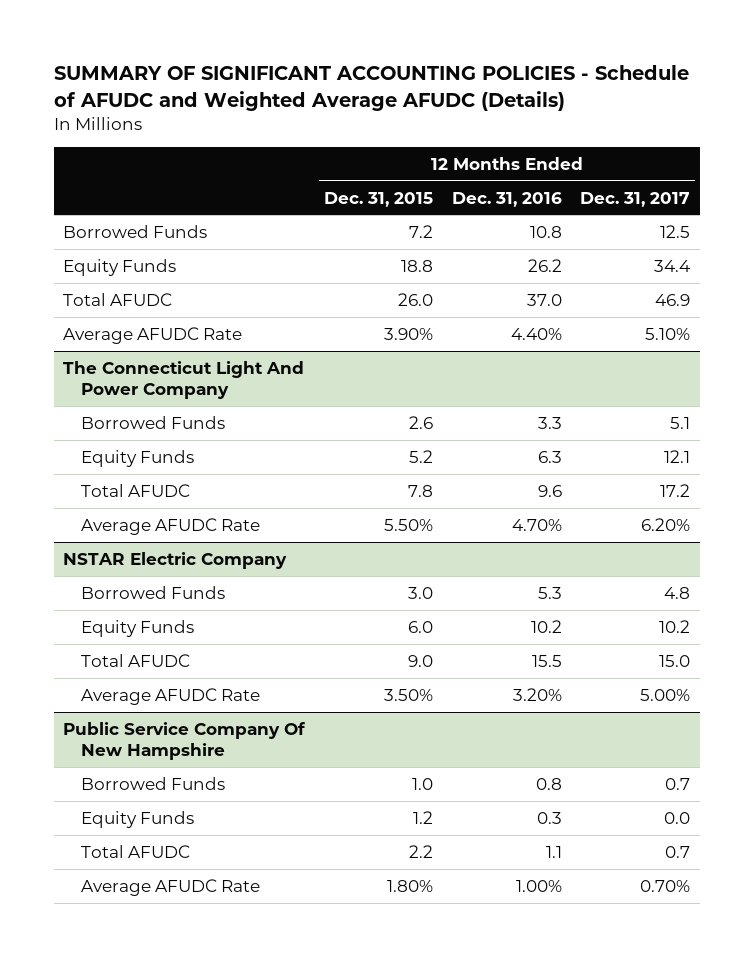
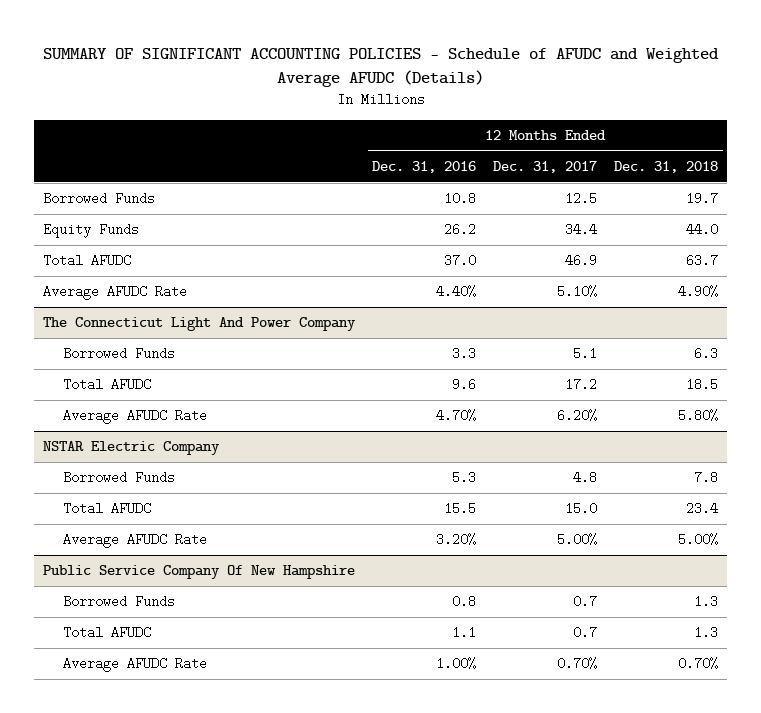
- | 12 Months Ended Dec. 31, 2015 | 12 Months Ended Dec. 31, 2016 | 12 Months Ended Dec. 31, 2017
+ | 12 Months Ended Dec. 31, 2016 | 12 Months Ended Dec. 31, 2017 | 12 Months Ended Dec. 31, 2018
@ The Connecticut Light And Power Company
- Equity Funds | 5.2 | 6.3 | 12.1
@ NSTAR Electric Company
- Equity Funds | 6.0 | 10.2 | 10.2
@ Public Service Company Of New Hampshire
- Equity Funds | 1.2 | 0.3 | 0.0

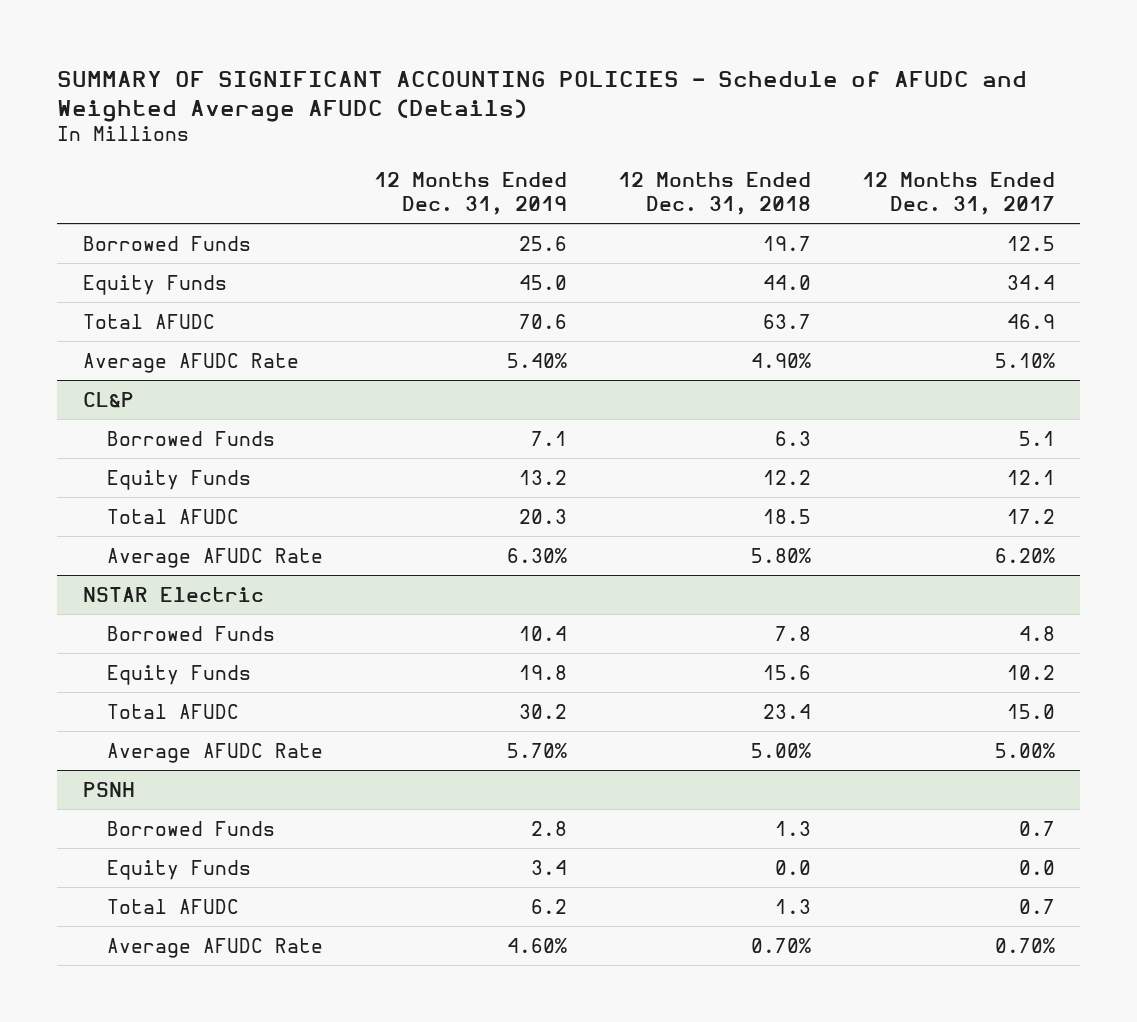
- | 12 Months Ended Dec. 31, 2016 | 12 Months Ended Dec. 31, 2017 | 12 Months Ended Dec. 31, 2018
+ | 12 Months Ended Dec. 31, 2019 | 12 Months Ended Dec. 31, 2018 | 12 Months Ended Dec. 31, 2017
- The Connecticut Light And Power Company
+ CL&P
+ Equity Funds | 13.2 | 12.2 | 12.1
- NSTAR Electric Company
+ NSTAR Electric
+ Equity Funds | 19.8 | 15.6 | 10.2
- Public Service Company Of New Hampshire
+ PSNH
+ Equity Funds | 3.4 | 0.0 | 0.0

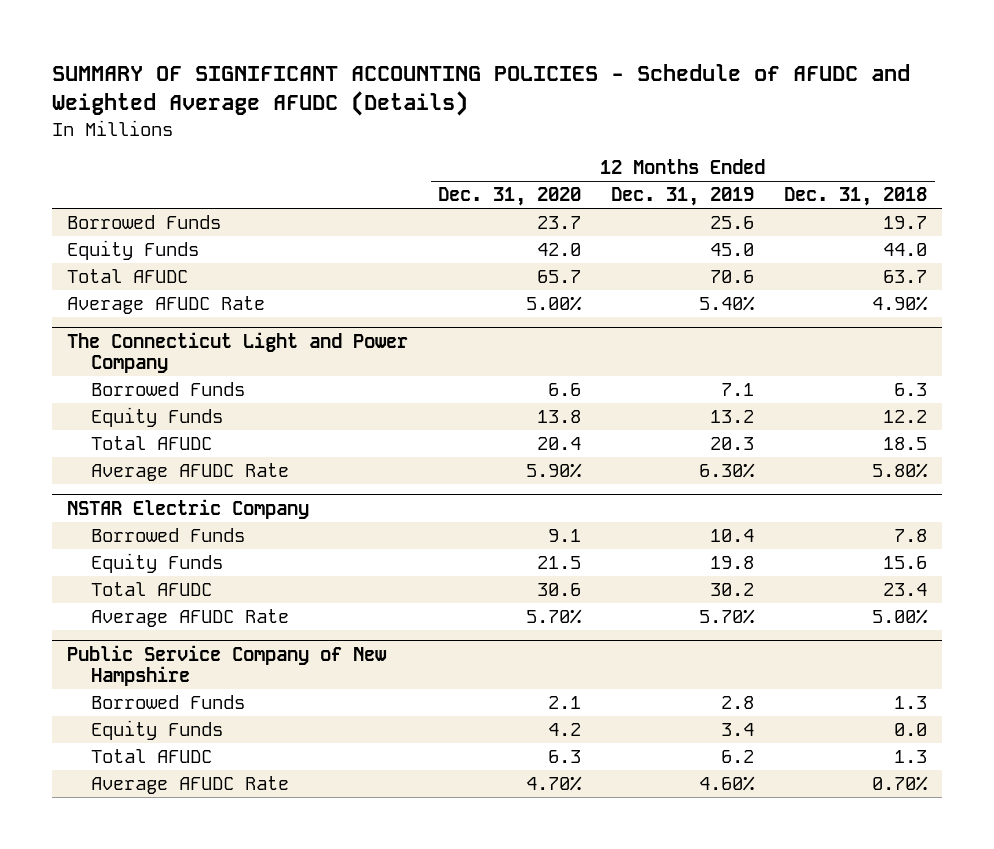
- | 12 Months Ended Dec. 31, 2019 | 12 Months Ended Dec. 31, 2018 | 12 Months Ended Dec. 31, 2017
+ | 12 Months Ended Dec. 31, 2020 | 12 Months Ended Dec. 31, 2019 | 12 Months Ended Dec. 31, 2018
- CL&P
+ The Connecticut Light and Power Company
- NSTAR Electric
+ NSTAR Electric Company
- PSNH
+ Public Service Company of New Hampshire

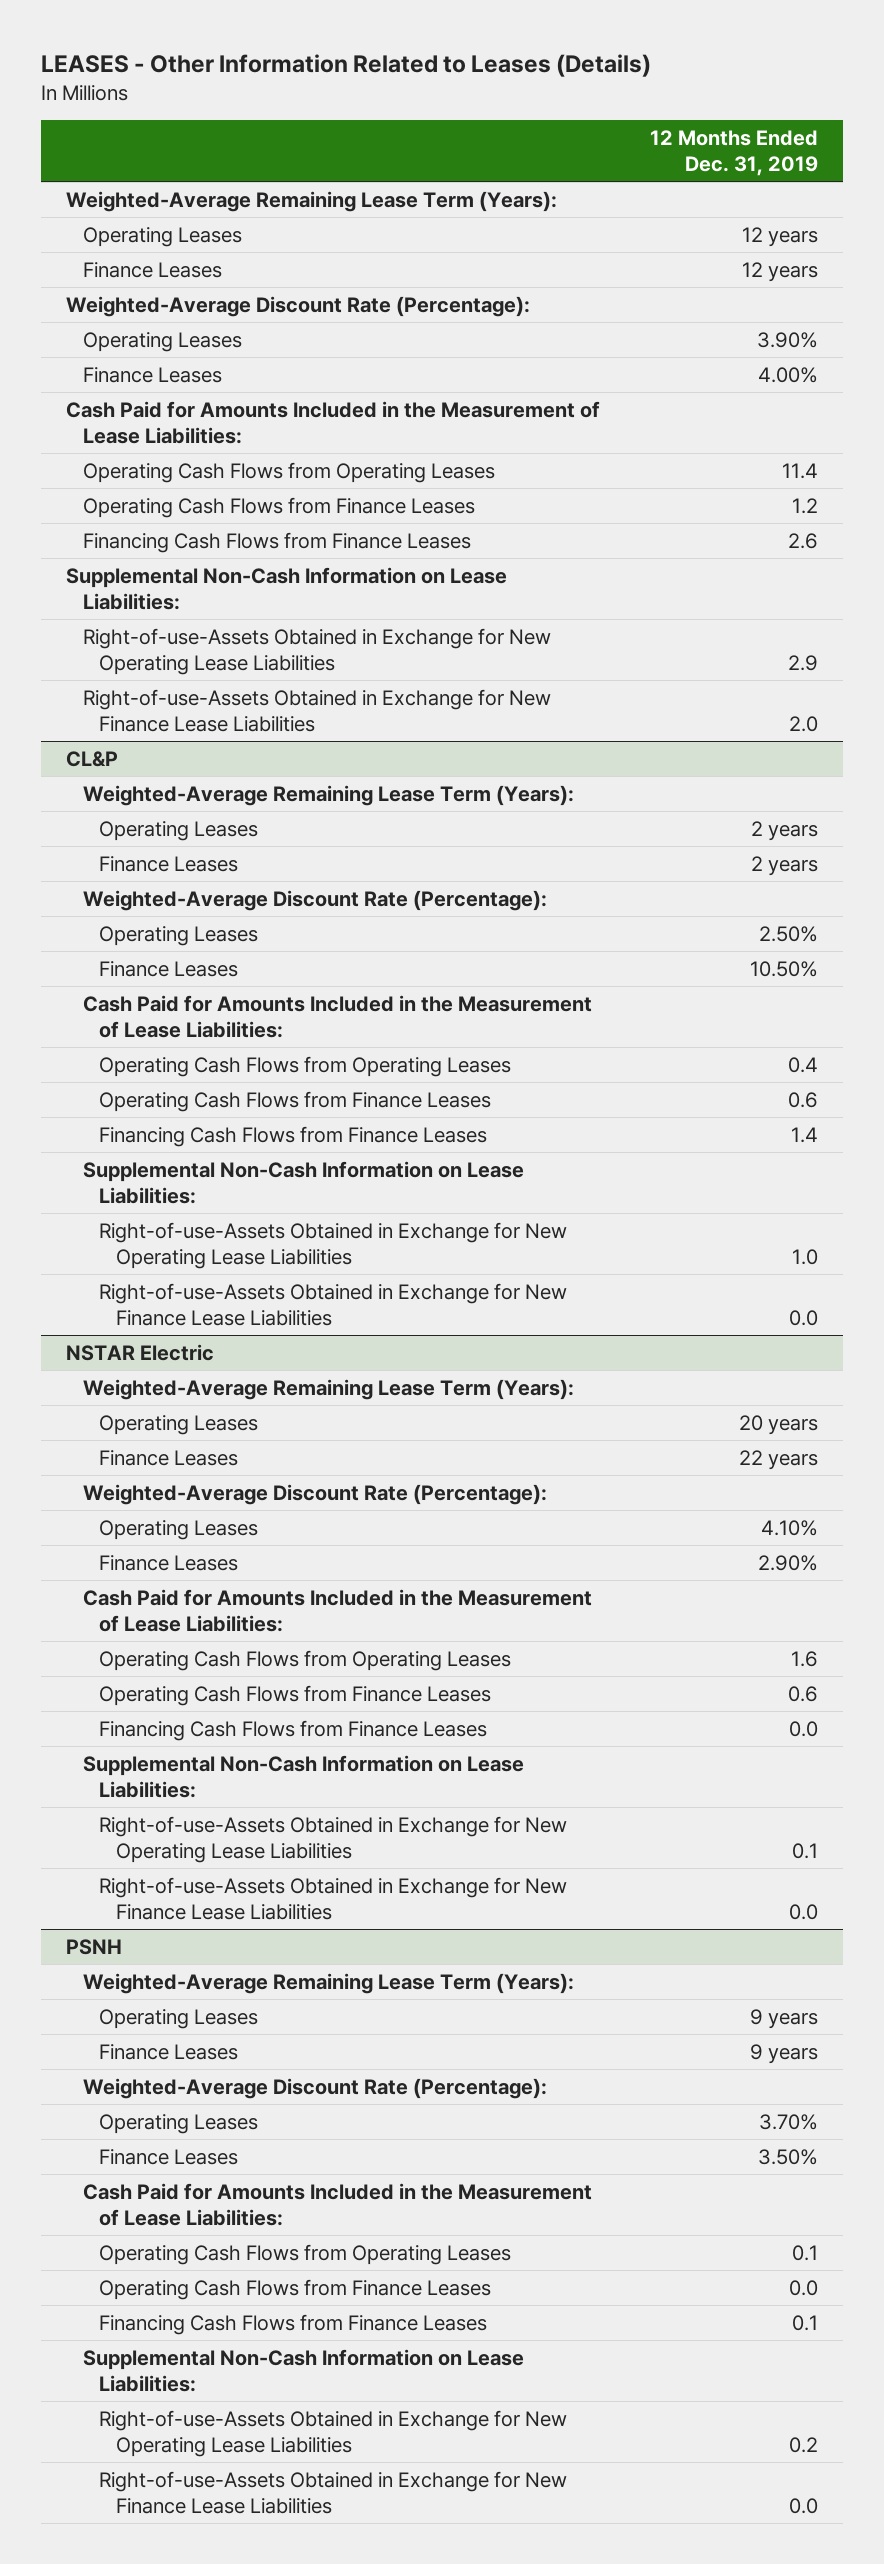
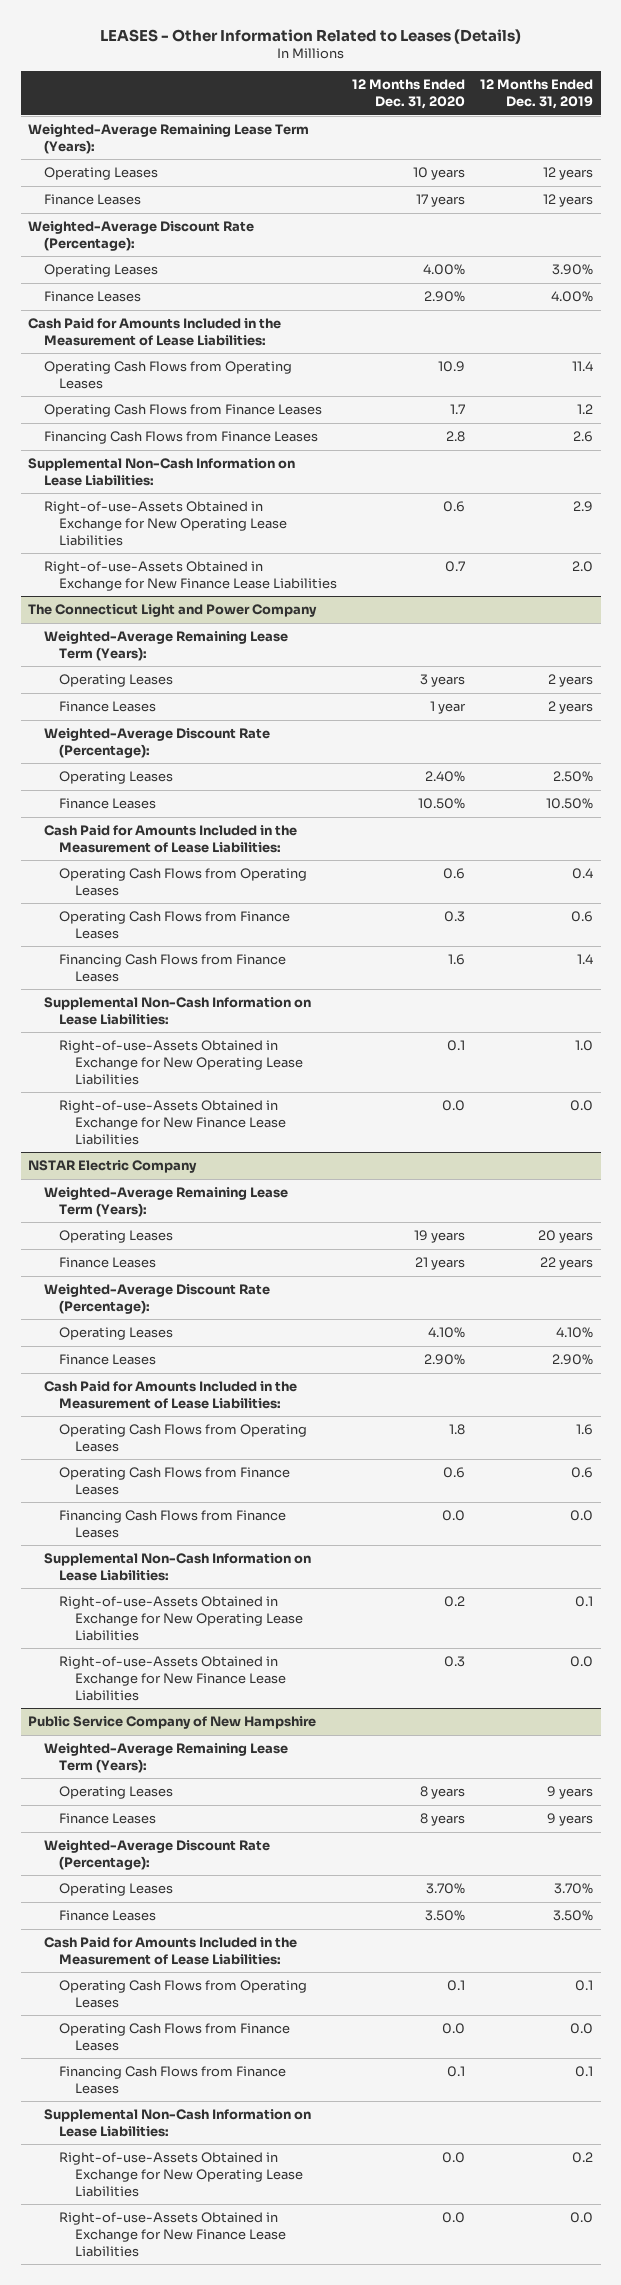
- | 12 Months Ended Dec. 31, 2019
+ | 12 Months Ended Dec. 31, 2020 | 12 Months Ended Dec. 31, 2019
- CL&P
+ The Connecticut Light and Power Company
- NSTAR Electric
+ NSTAR Electric Company
- PSNH
+ Public Service Company of New Hampshire

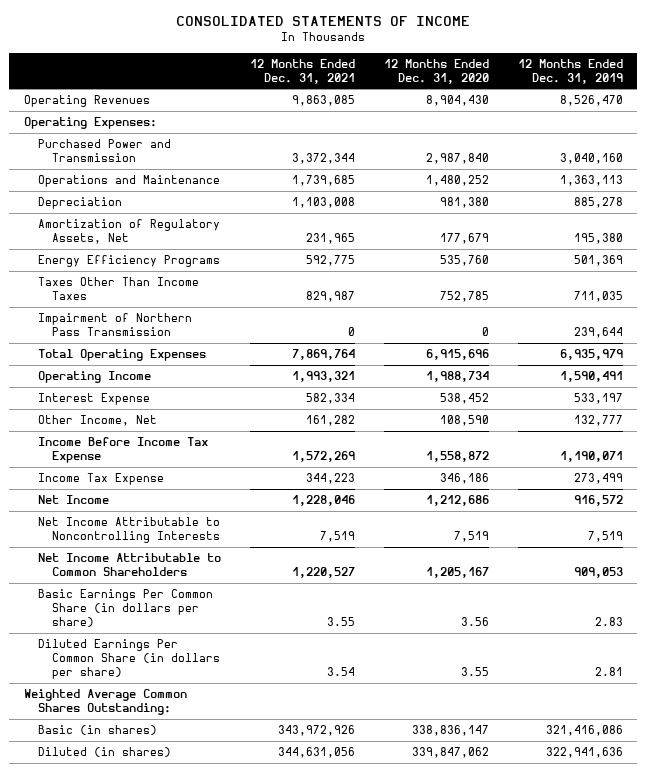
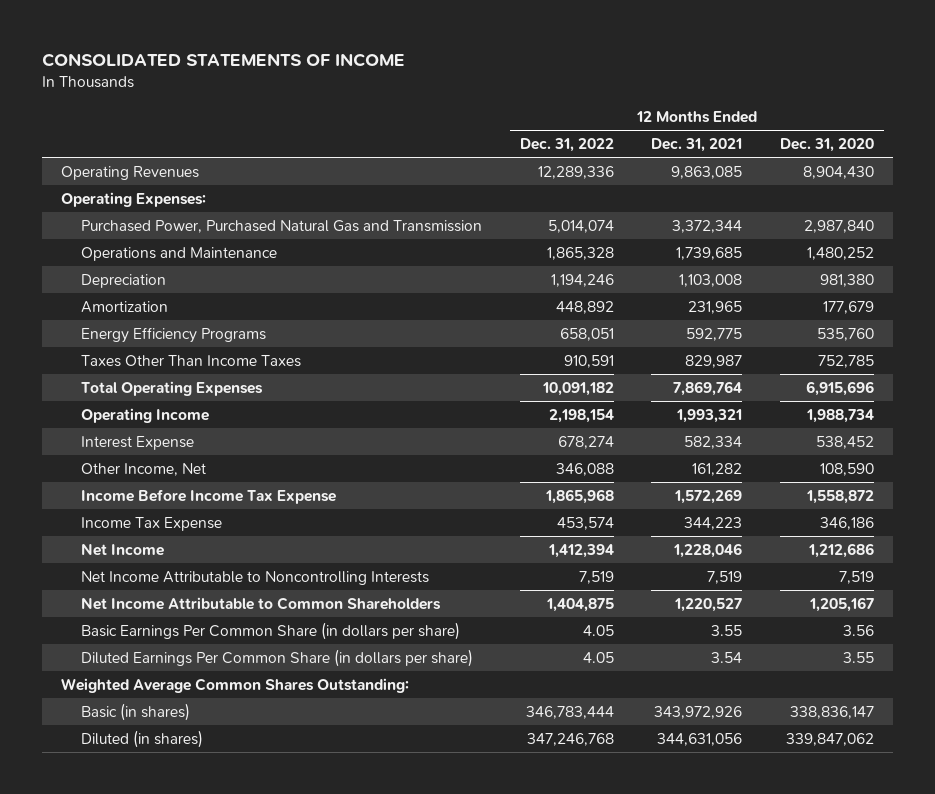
- | 12 Months Ended Dec. 31, 2021 | 12 Months Ended Dec. 31, 2020 | 12 Months Ended Dec. 31, 2019
+ | 12 Months Ended Dec. 31, 2022 | 12 Months Ended Dec. 31, 2021 | 12 Months Ended Dec. 31, 2020
- Purchased Power and Transmission | 3,372,344 | 2,987,840 | 3,040,160
+ Purchased Power, Purchased Natural Gas and Transmission | 5,014,074 | 3,372,344 | 2,987,840
- Amortization of Regulatory Assets, Net | 231,965 | 177,679 | 195,380
+ Amortization | 448,892 | 231,965 | 177,679
- Impairment of Northern Pass Transmission | 0 | 0 | 239,644

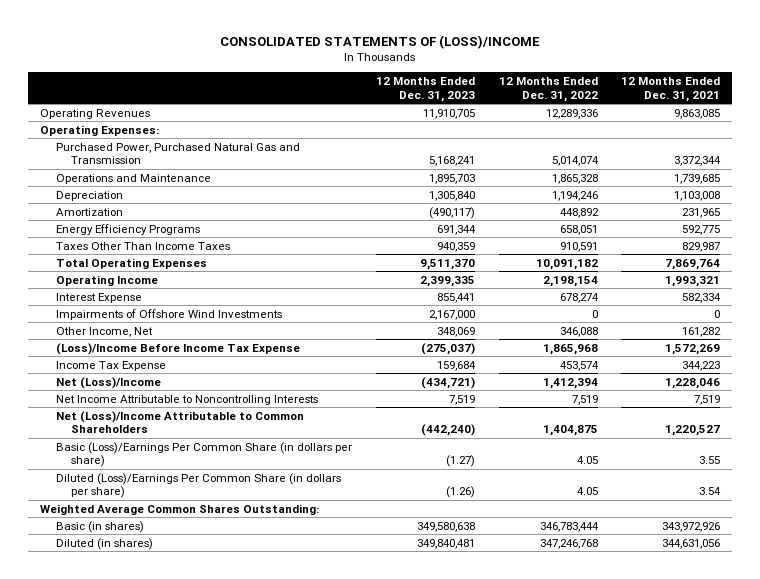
- CONSOLIDATED STATEMENTS OF INCOME
+ CONSOLIDATED STATEMENTS OF (LOSS)/INCOME
- | 12 Months Ended Dec. 31, 2022 | 12 Months Ended Dec. 31, 2021 | 12 Months Ended Dec. 31, 2020
+ | 12 Months Ended Dec. 31, 2023 | 12 Months Ended Dec. 31, 2022 | 12 Months Ended Dec. 31, 2021
+ Impairments of Offshore Wind Investments | 2,167,000 | 0 | 0
- Income Before Income Tax Expense | 1,865,968 | 1,572,269 | 1,558,872
+ (Loss)/Income Before Income Tax Expense | (275,037) | 1,865,968 | 1,572,269
- Net Income | 1,412,394 | 1,228,046 | 1,212,686
+ Net (Loss)/Income | (434,721) | 1,412,394 | 1,228,046
- Net Income Attributable to Common Shareholders | 1,404,875 | 1,220,527 | 1,205,167
- Basic Earnings Per Common Share (in dollars per share) | 4.05 | 3.55 | 3.56
- Diluted Earnings Per Common Share (in dollars per share) | 4.05 | 3.54 | 3.55
+ Net (Loss)/Income Attributable to Common Shareholders | (442,240) | 1,404,875 | 1,220,527
+ Basic (Loss)/Earnings Per Common Share (in dollars per share) | (1.27) | 4.05 | 3.55
+ Diluted (Loss)/Earnings Per Common Share (in dollars per share) | (1.26) | 4.05 | 3.54

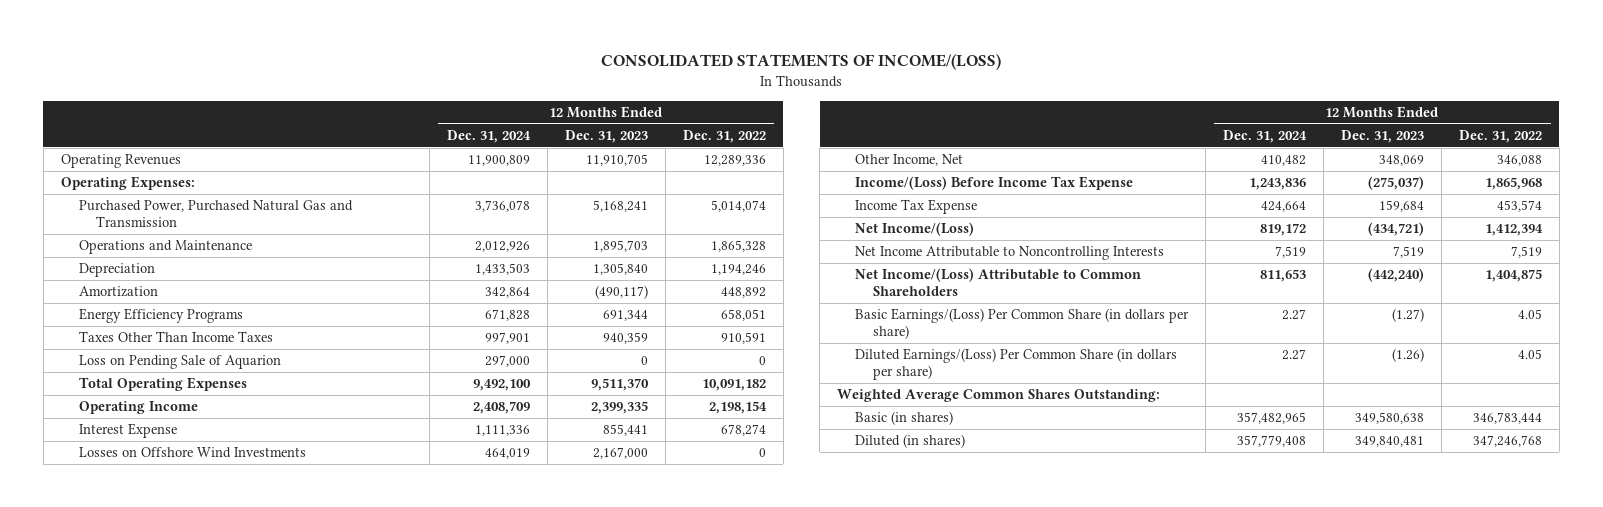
- CONSOLIDATED STATEMENTS OF (LOSS)/INCOME
+ CONSOLIDATED STATEMENTS OF INCOME/(LOSS)
- | 12 Months Ended Dec. 31, 2023 | 12 Months Ended Dec. 31, 2022 | 12 Months Ended Dec. 31, 2021
+ | 12 Months Ended Dec. 31, 2024 | 12 Months Ended Dec. 31, 2023 | 12 Months Ended Dec. 31, 2022
+ Loss on Pending Sale of Aquarion | 297,000 | 0 | 0
- Impairments of Offshore Wind Investments | 2,167,000 | 0 | 0
+ Losses on Offshore Wind Investments | 464,019 | 2,167,000 | 0
- (Loss)/Income Before Income Tax Expense | (275,037) | 1,865,968 | 1,572,269
+ Income/(Loss) Before Income Tax Expense | 1,243,836 | (275,037) | 1,865,968
- Net (Loss)/Income | (434,721) | 1,412,394 | 1,228,046
+ Net Income/(Loss) | 819,172 | (434,721) | 1,412,394
- Net (Loss)/Income Attributable to Common Shareholders | (442,240) | 1,404,875 | 1,220,527
- Basic (Loss)/Earnings Per Common Share (in dollars per share) | (1.27) | 4.05 | 3.55
- Diluted (Loss)/Earnings Per Common Share (in dollars per share) | (1.26) | 4.05 | 3.54
+ Net Income/(Loss) Attributable to Common Shareholders | 811,653 | (442,240) | 1,404,875
+ Basic Earnings/(Loss) Per Common Share (in dollars per share) | 2.27 | (1.27) | 4.05
+ Diluted Earnings/(Loss) Per Common Share (in dollars per share) | 2.27 | (1.26) | 4.05

